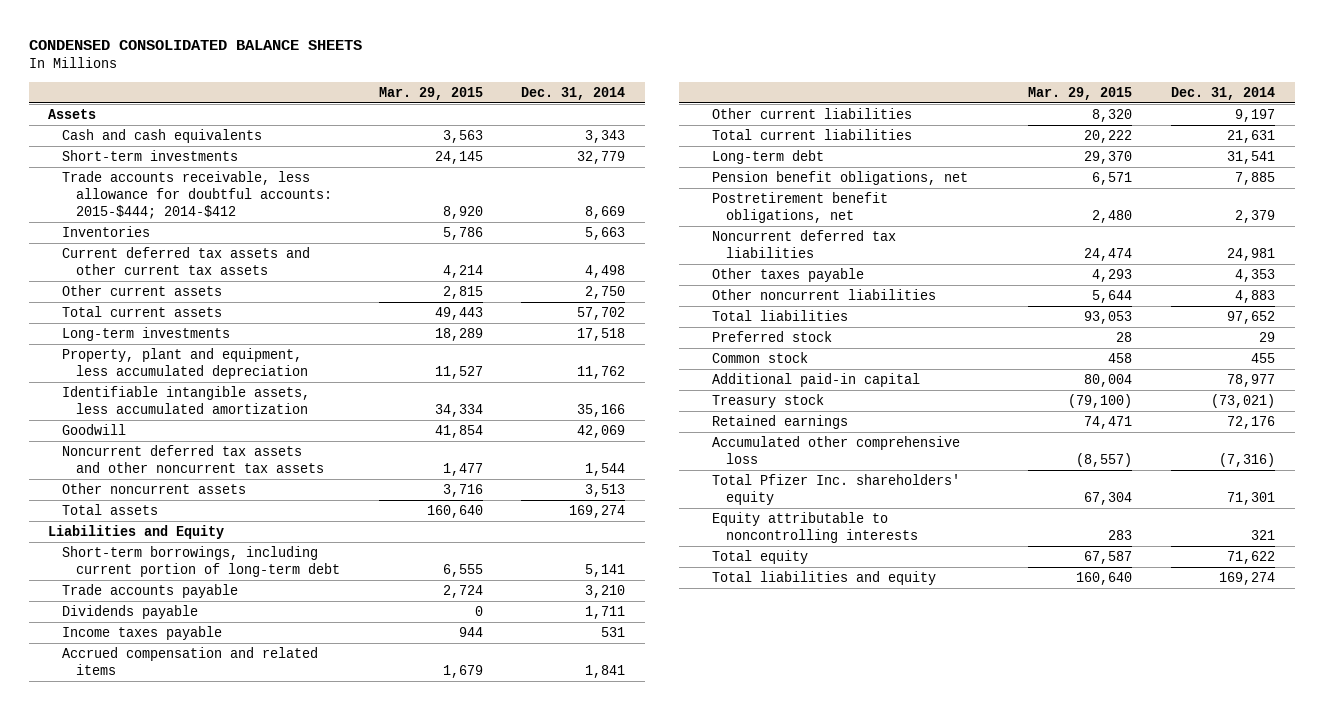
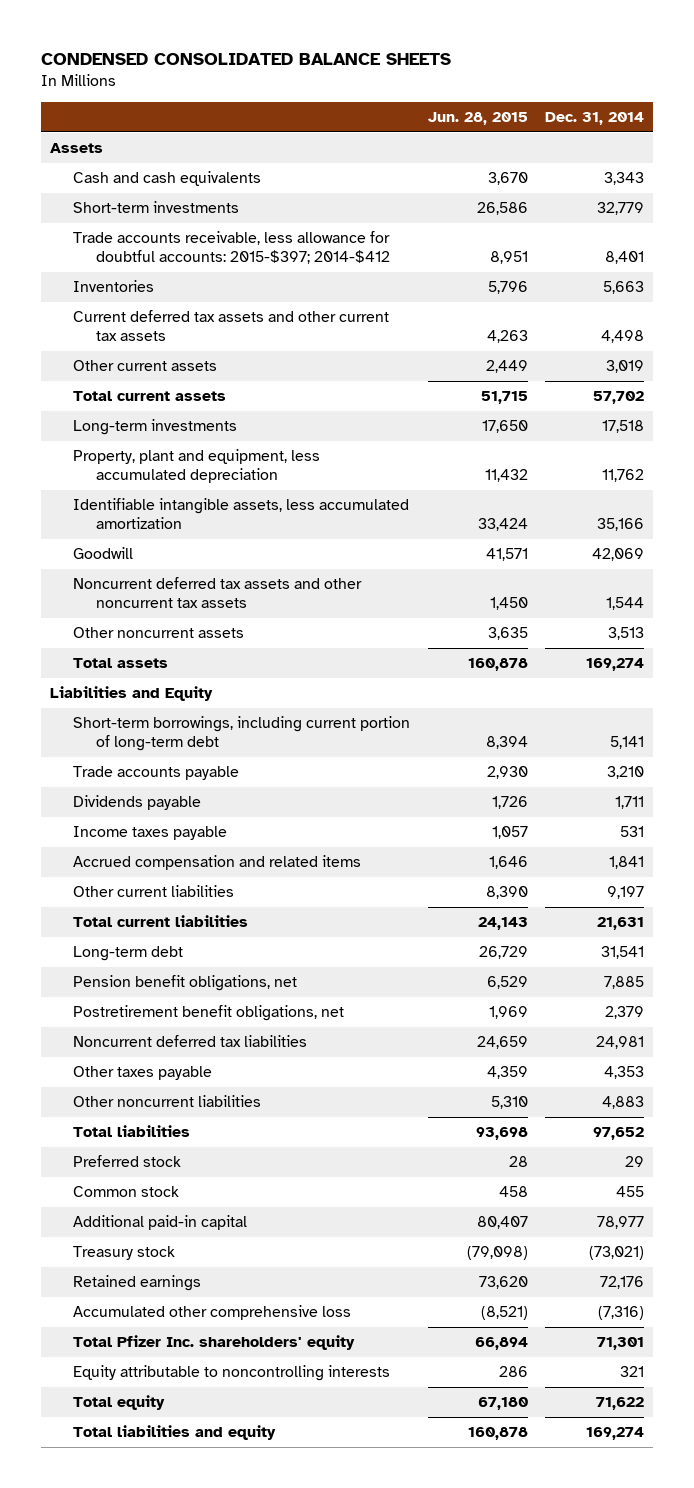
- | Mar. 29, 2015 | Dec. 31, 2014
+ | Jun. 28, 2015 | Dec. 31, 2014
- Trade accounts receivable, less allowance for doubtful accounts: 2015-$444; 2014-$412 | 8,920 | 8,669
+ Trade accounts receivable, less allowance for doubtful accounts: 2015-$397; 2014-$412 | 8,951 | 8,401
- Other current assets | 2,815 | 2,750
+ Other current assets | 2,449 | 3,019

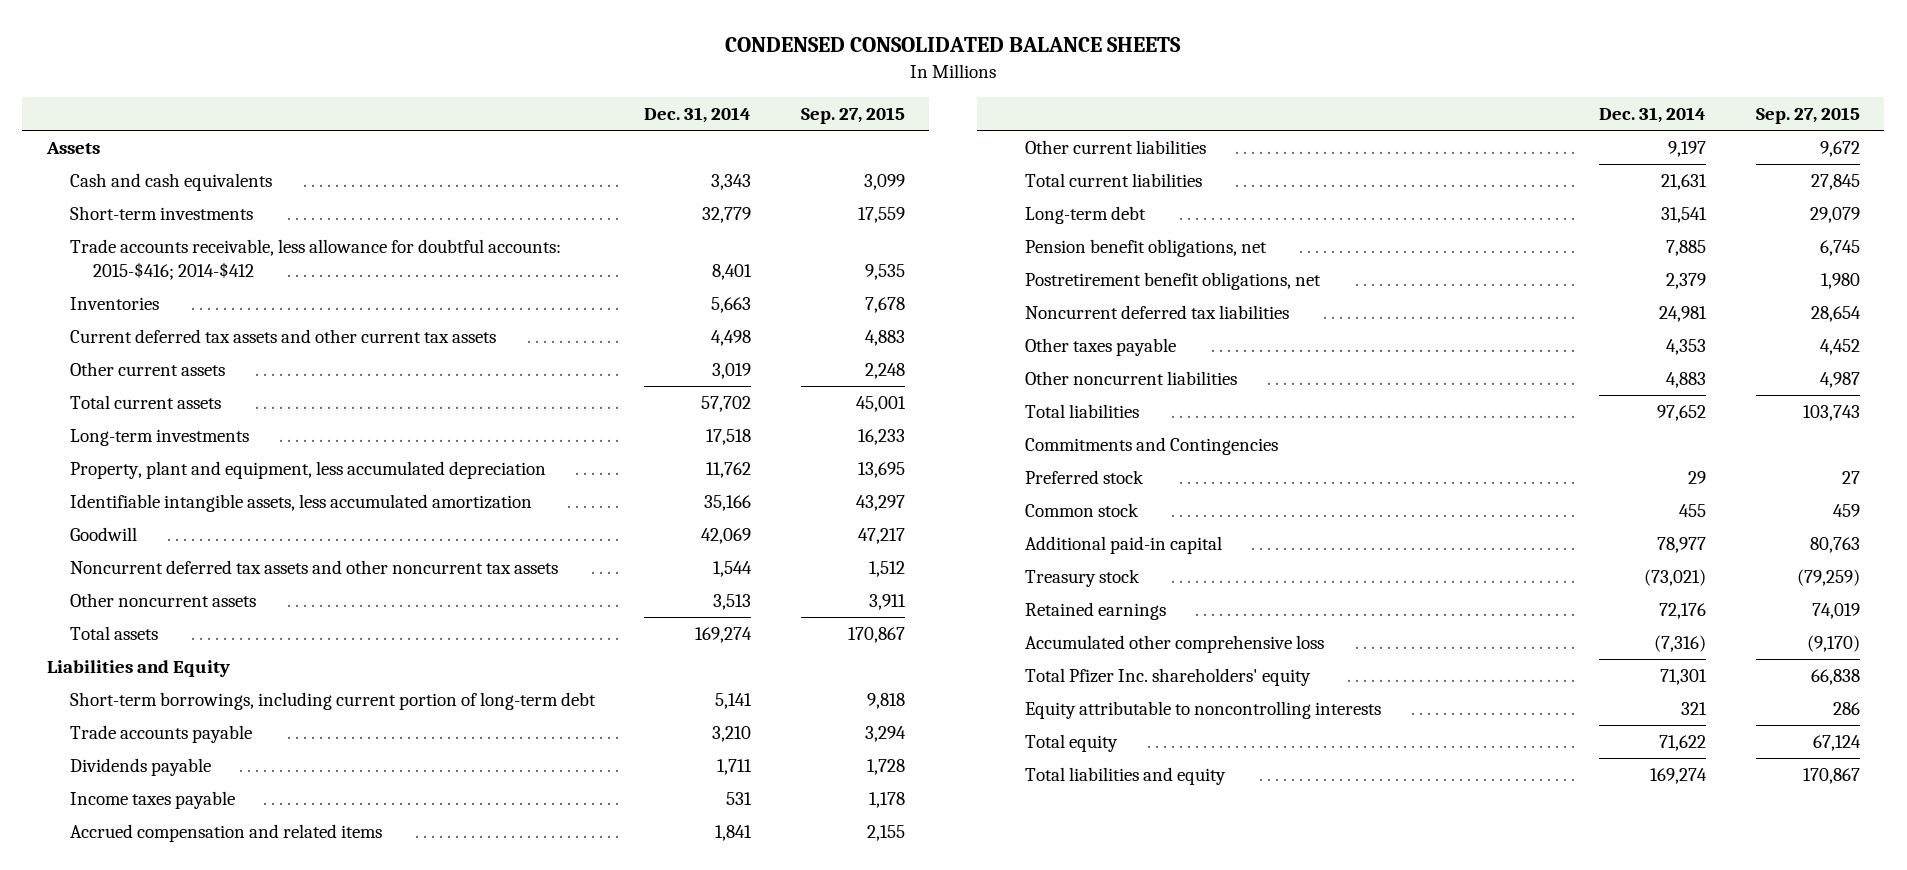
- | Jun. 28, 2015 | Dec. 31, 2014
+ | Dec. 31, 2014 | Sep. 27, 2015
- Trade accounts receivable, less allowance for doubtful accounts: 2015-$397; 2014-$412 | 8,951 | 8,401
+ Trade accounts receivable, less allowance for doubtful accounts: 2015-$416; 2014-$412 | 8,401 | 9,535
+ Commitments and Contingencies

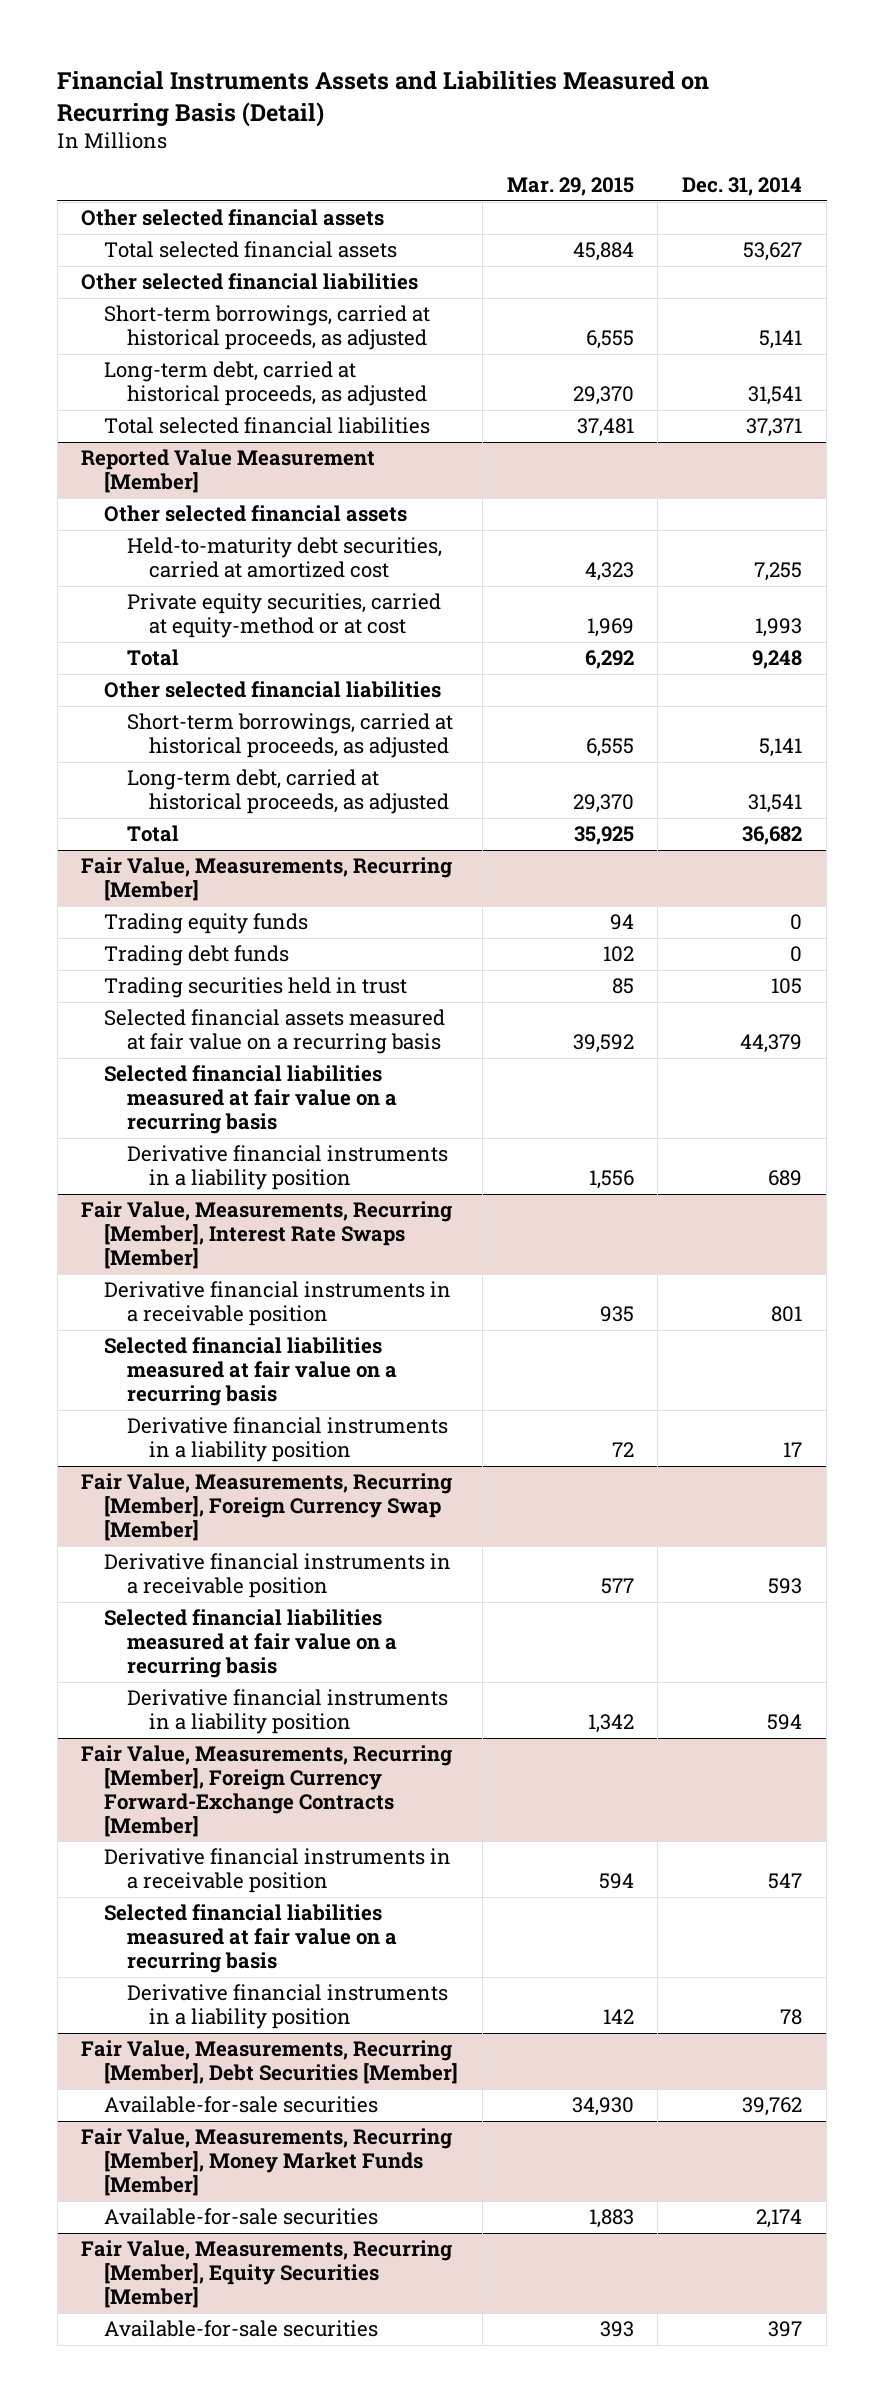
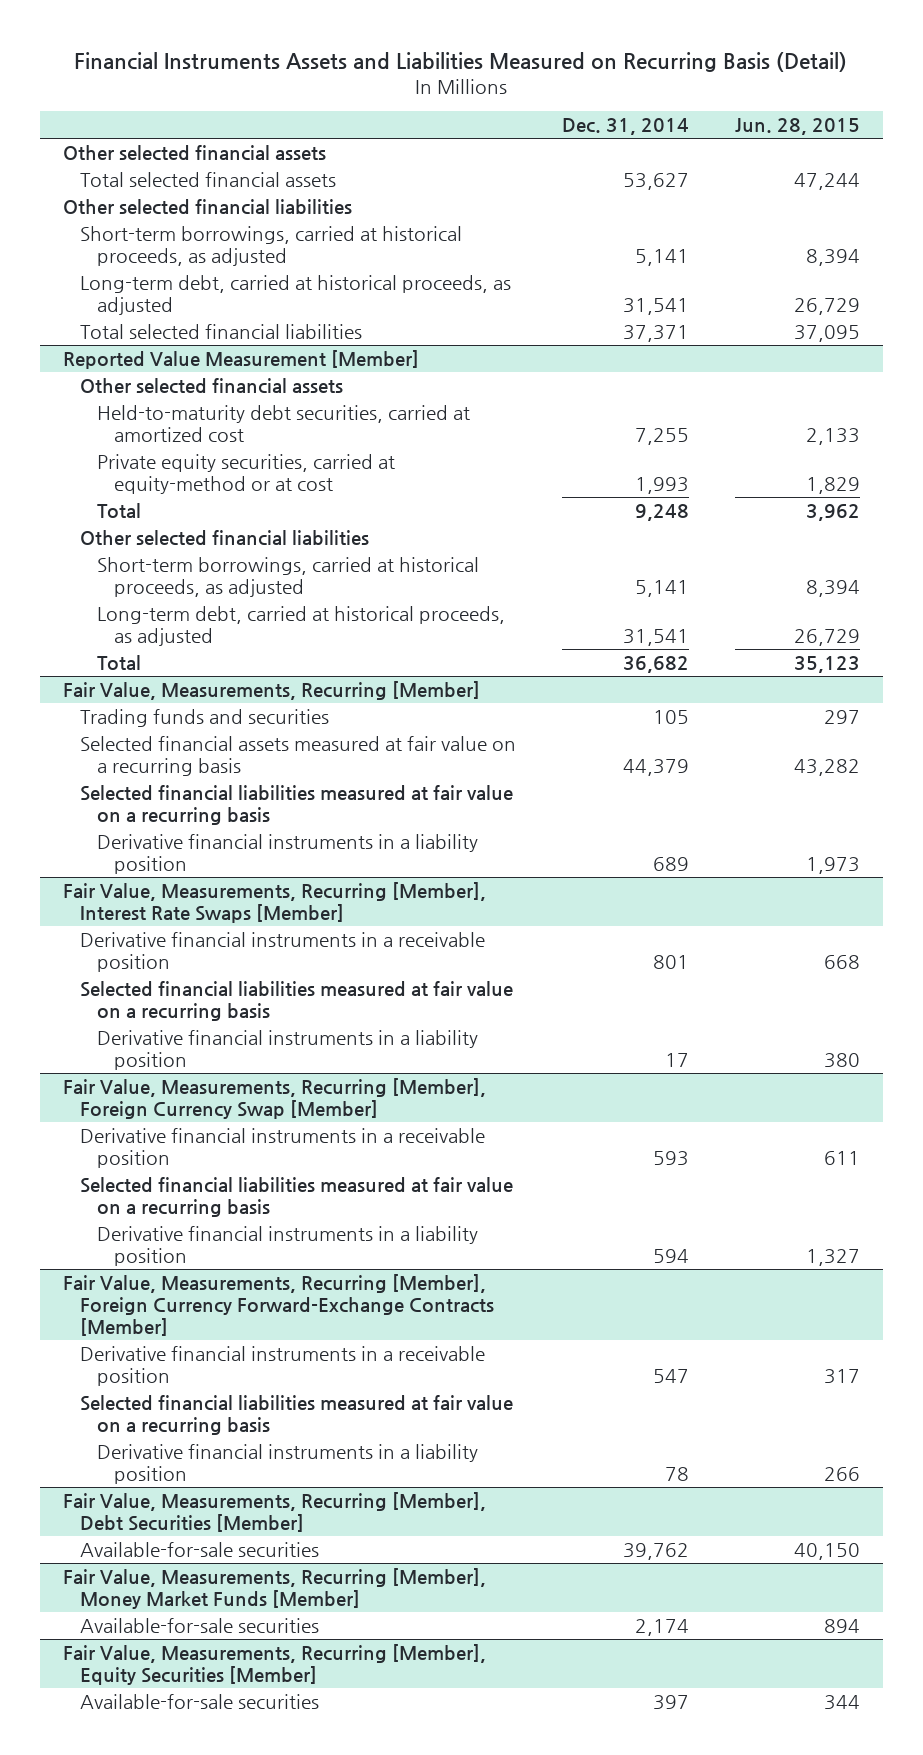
- | Mar. 29, 2015 | Dec. 31, 2014
+ | Dec. 31, 2014 | Jun. 28, 2015
@ Fair Value, Measurements, Recurring [Member]
- Trading equity funds | 94 | 0
- Trading debt funds | 102 | 0
- Trading securities held in trust | 85 | 105
+ Trading funds and securities | 105 | 297

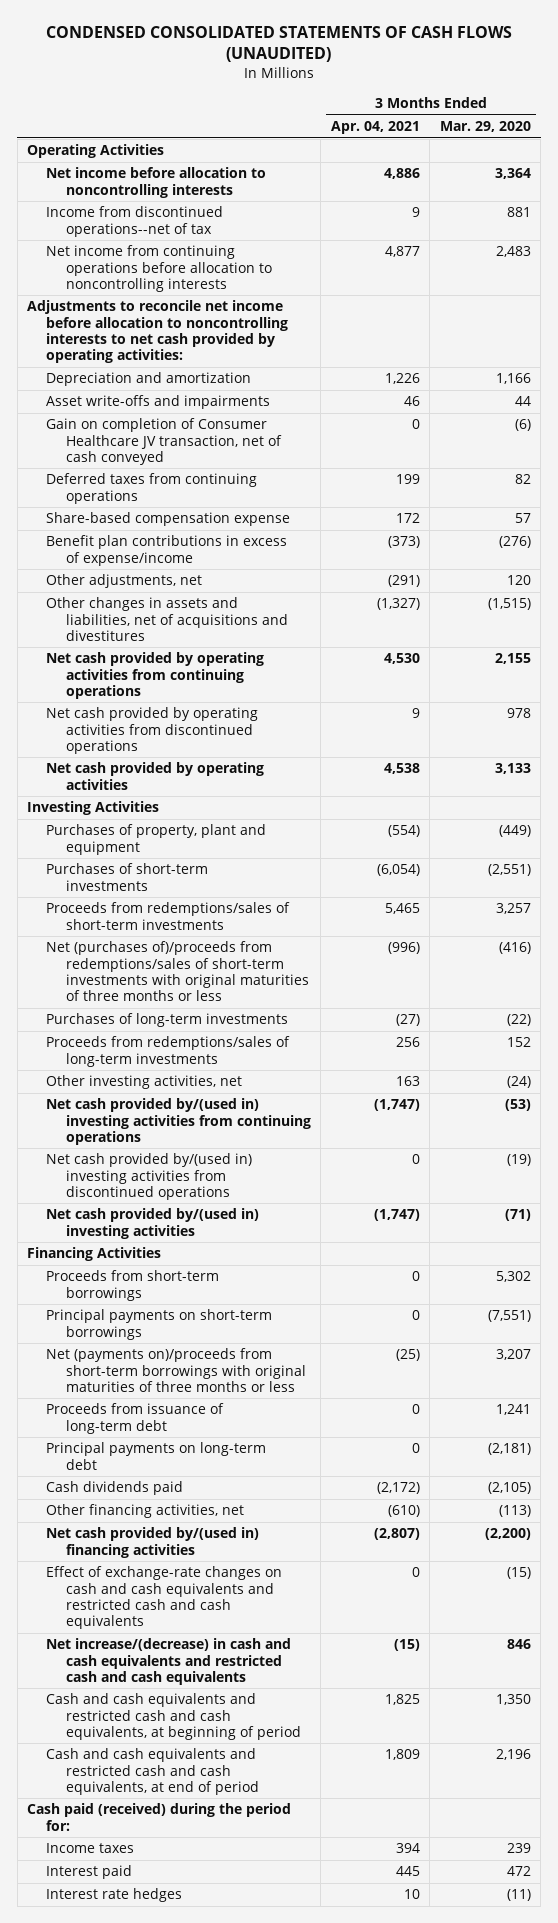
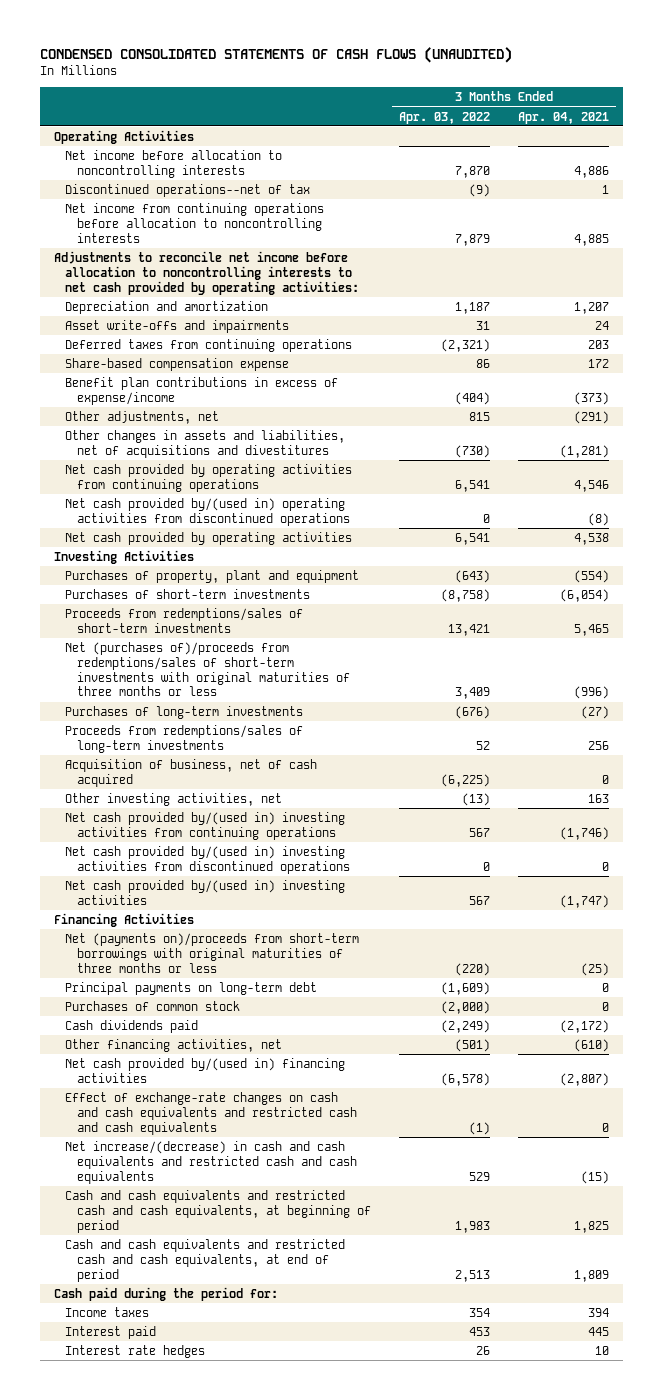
- | 3 Months Ended Apr. 04, 2021 | 3 Months Ended Mar. 29, 2020
+ | 3 Months Ended Apr. 03, 2022 | 3 Months Ended Apr. 04, 2021
- Income from discontinued operations--net of tax | 9 | 881
- Net income from continuing operations before allocation to noncontrolling interests | 4,877 | 2,483
+ Discontinued operations--net of tax | (9) | 1
+ Net income from continuing operations before allocation to noncontrolling interests | 7,879 | 4,885
- Depreciation and amortization | 1,226 | 1,166
- Asset write-offs and impairments | 46 | 44
- Gain on completion of Consumer Healthcare JV transaction, net of cash conveyed | 0 | (6)
- Deferred taxes from continuing operations | 199 | 82
+ Depreciation and amortization | 1,187 | 1,207
+ Asset write-offs and impairments | 31 | 24
+ Deferred taxes from continuing operations | (2,321) | 203
- Other changes in assets and liabilities, net of acquisitions and divestitures | (1,327) | (1,515)
- Net cash provided by operating activities from continuing operations | 4,530 | 2,155
- Net cash provided by operating activities from discontinued operations | 9 | 978
+ Other changes in assets and liabilities, net of acquisitions and divestitures | (730) | (1,281)
+ Net cash provided by operating activities from continuing operations | 6,541 | 4,546
+ Net cash provided by/(used in) operating activities from discontinued operations | 0 | (8)
+ Acquisition of business, net of cash acquired | (6,225) | 0
- Net cash provided by/(used in) investing activities from continuing operations | (1,747) | (53)
+ Net cash provided by/(used in) investing activities from continuing operations | 567 | (1,746)
- Proceeds from short-term borrowings | 0 | 5,302
- Principal payments on short-term borrowings | 0 | (7,551)
- Proceeds from issuance of long-term debt | 0 | 1,241
+ Purchases of common stock | (2,000) | 0
- Cash paid (received) during the period for:
+ Cash paid during the period for:

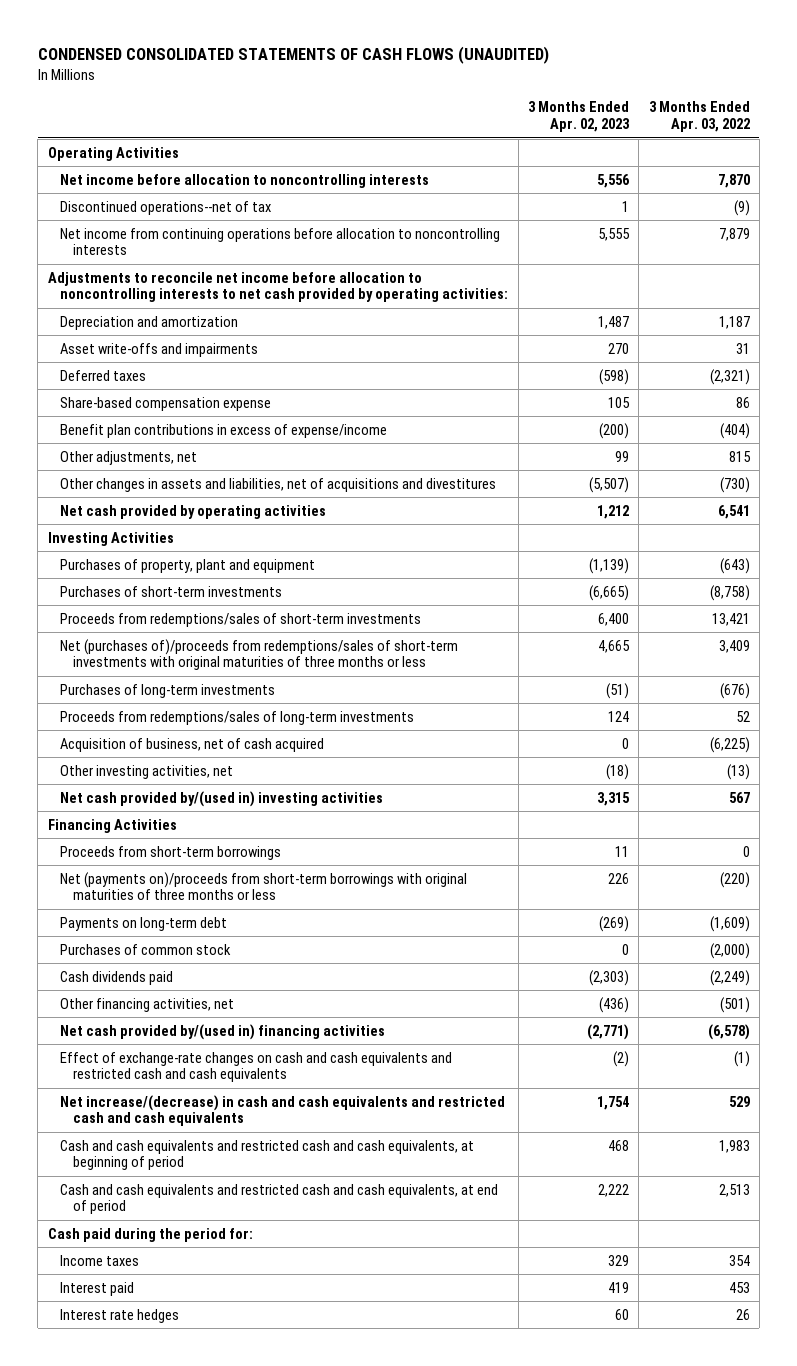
- | 3 Months Ended Apr. 03, 2022 | 3 Months Ended Apr. 04, 2021
+ | 3 Months Ended Apr. 02, 2023 | 3 Months Ended Apr. 03, 2022
- Deferred taxes from continuing operations | (2,321) | 203
+ Deferred taxes | (598) | (2,321)
- Net cash provided by operating activities from continuing operations | 6,541 | 4,546
- Net cash provided by/(used in) operating activities from discontinued operations | 0 | (8)
- Net cash provided by/(used in) investing activities from continuing operations | 567 | (1,746)
- Net cash provided by/(used in) investing activities from discontinued operations | 0 | 0
+ Proceeds from short-term borrowings | 11 | 0
- Principal payments on long-term debt | (1,609) | 0
+ Payments on long-term debt | (269) | (1,609)

